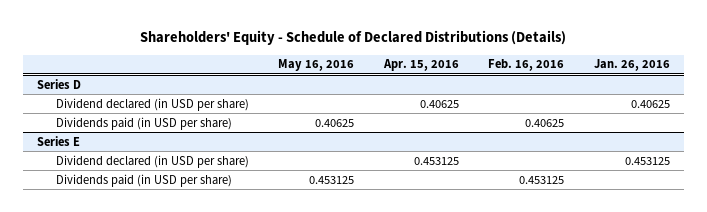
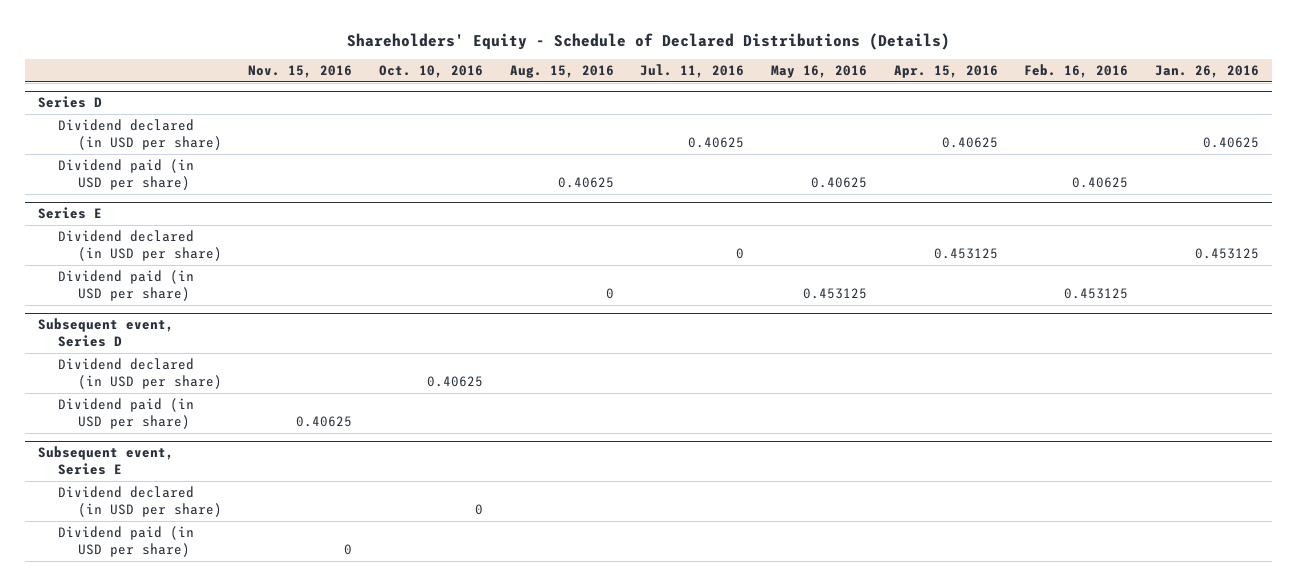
- | May 16, 2016 | Apr. 15, 2016 | Feb. 16, 2016 | Jan. 26, 2016
+ | Nov. 15, 2016 | Oct. 10, 2016 | Aug. 15, 2016 | Jul. 11, 2016 | May 16, 2016 | Apr. 15, 2016 | Feb. 16, 2016 | Jan. 26, 2016
@ Series D
- Dividends paid (in USD per share) | 0.40625 | | 0.40625 |
+ Dividend paid (in USD per share) | | | 0.40625 | | 0.40625 | | 0.40625 |
@ Series E
- Dividends paid (in USD per share) | 0.453125 | | 0.453125 |
+ Dividend paid (in USD per share) | | | 0 | | 0.453125 | | 0.453125 |
+ Subsequent event, Series D
+ Dividend declared (in USD per share) | | 0.40625 | | | | | |
+ Dividend paid (in USD per share) | 0.40625 | | | | | | |
+ Subsequent event, Series E
+ Dividend declared (in USD per share) | | 0 | | | | | |
+ Dividend paid (in USD per share) | 0 | | | | | | |

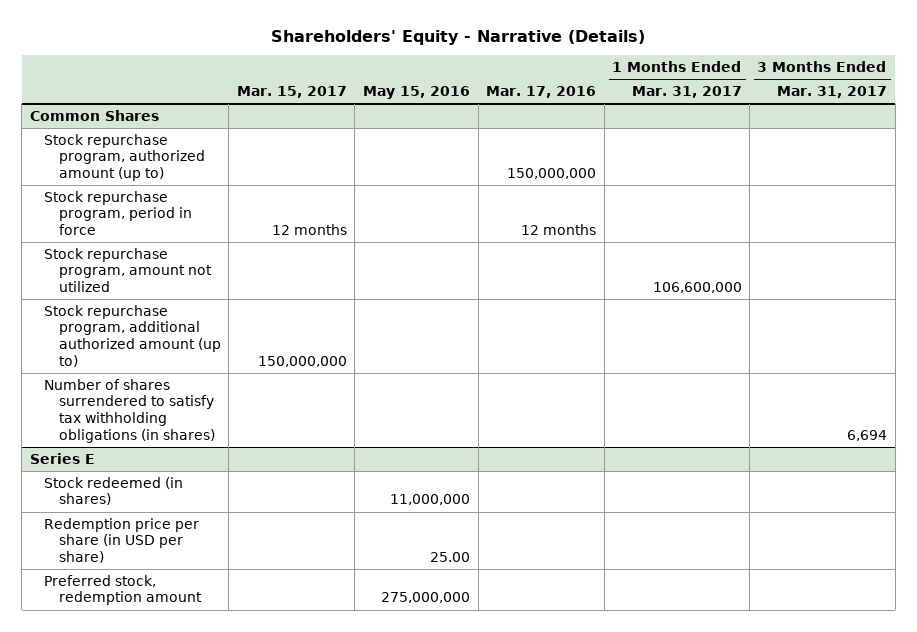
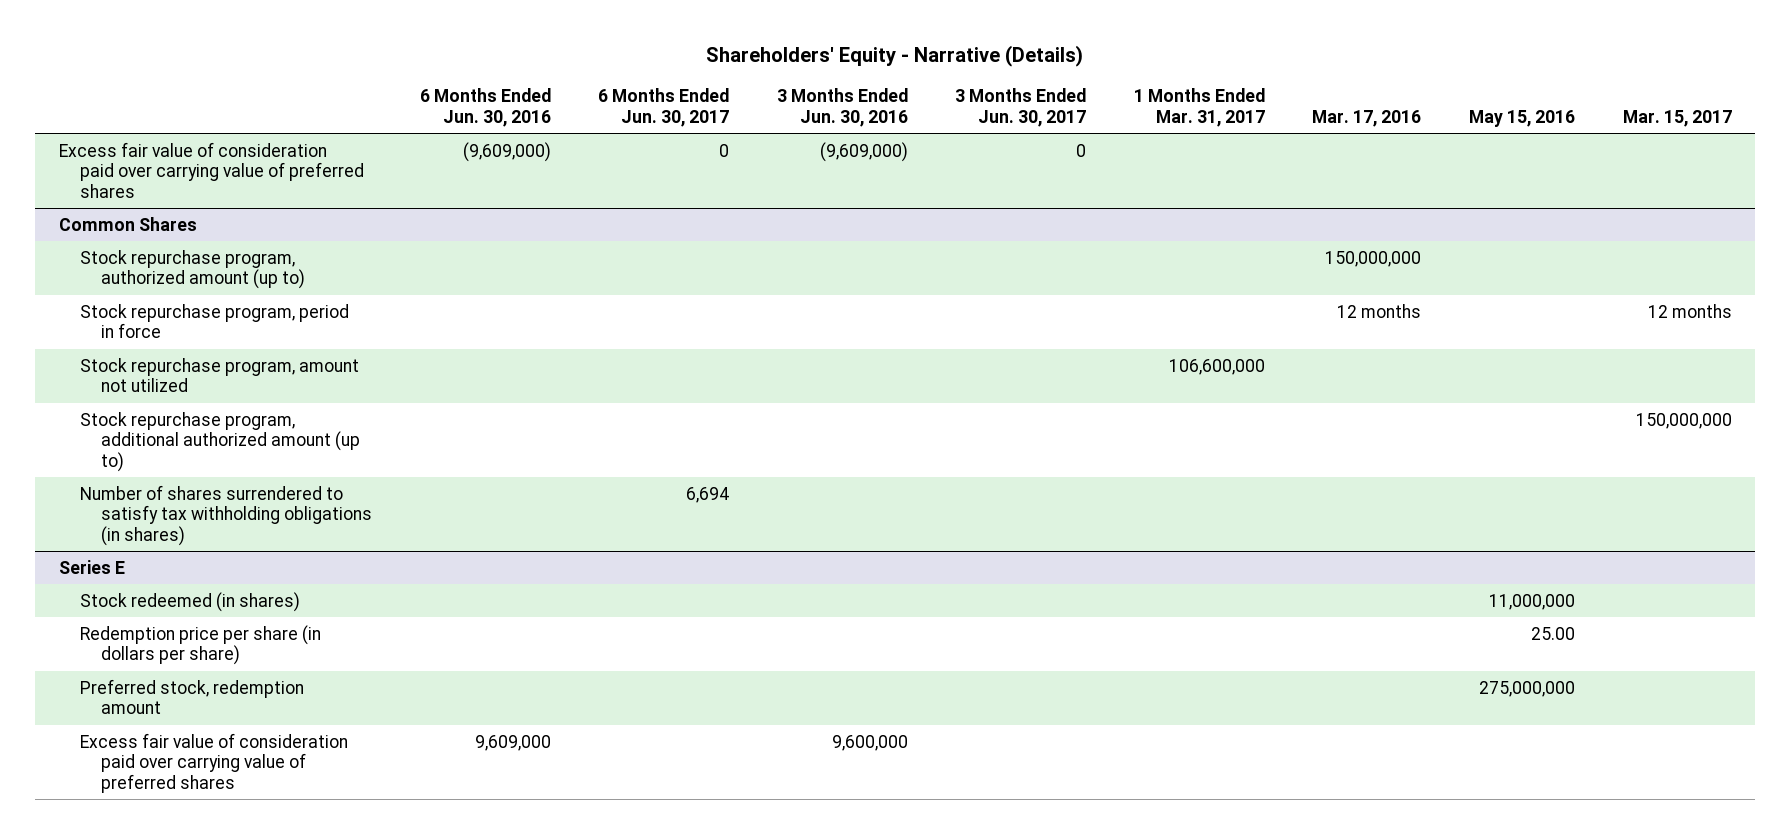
- | Mar. 15, 2017 | May 15, 2016 | Mar. 17, 2016 | 1 Months Ended Mar. 31, 2017 | 3 Months Ended Mar. 31, 2017
+ | 6 Months Ended Jun. 30, 2016 | 6 Months Ended Jun. 30, 2017 | 3 Months Ended Jun. 30, 2016 | 3 Months Ended Jun. 30, 2017 | 1 Months Ended Mar. 31, 2017 | Mar. 17, 2016 | May 15, 2016 | Mar. 15, 2017
+ Excess fair value of consideration paid over carrying value of preferred shares | (9,609,000) | 0 | (9,609,000) | 0 | | | |
@ Series E
- Redemption price per share (in USD per share) | | 25.00 | | |
+ Redemption price per share (in dollars per share) | | | | | | | 25.00 |
+ Excess fair value of consideration paid over carrying value of preferred shares | 9,609,000 | | 9,600,000 | | | | |

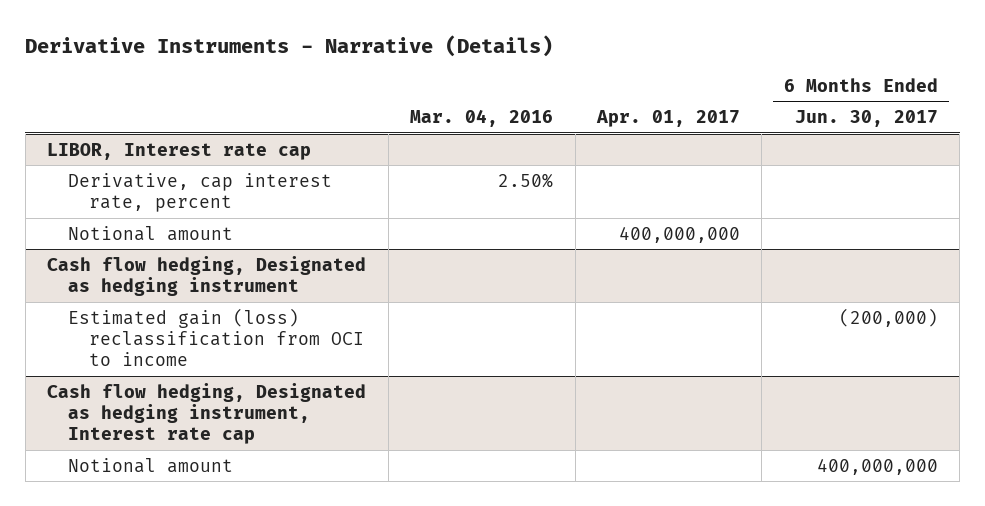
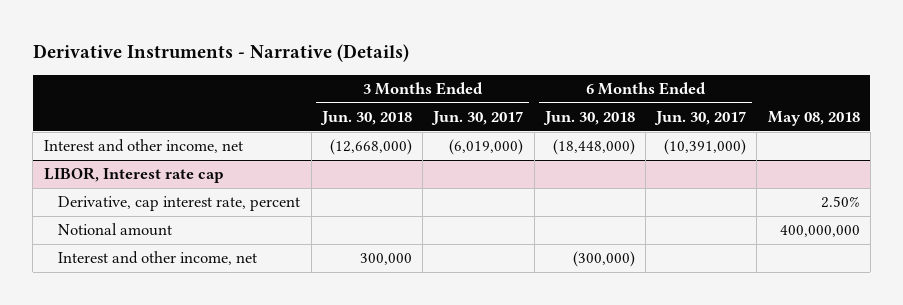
- | Mar. 04, 2016 | Apr. 01, 2017 | 6 Months Ended Jun. 30, 2017
+ | 3 Months Ended Jun. 30, 2018 | 3 Months Ended Jun. 30, 2017 | 6 Months Ended Jun. 30, 2018 | 6 Months Ended Jun. 30, 2017 | May 08, 2018
+ Interest and other income, net | (12,668,000) | (6,019,000) | (18,448,000) | (10,391,000) |
- Cash flow hedging, Designated as hedging instrument
- Estimated gain (loss) reclassification from OCI to income | | | (200,000)
- Cash flow hedging, Designated as hedging instrument, Interest rate cap
- Notional amount | | | 400,000,000
@ LIBOR, Interest rate cap
+ Interest and other income, net | 300,000 | | (300,000) | |

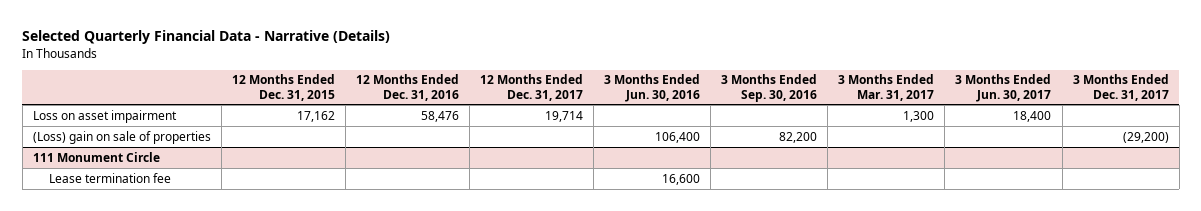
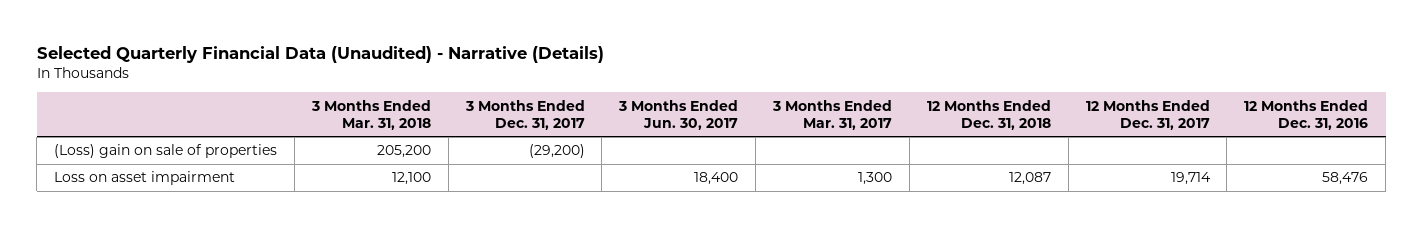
- Selected Quarterly Financial Data - Narrative (Details)
+ Selected Quarterly Financial Data (Unaudited) - Narrative (Details)
- | 12 Months Ended Dec. 31, 2015 | 12 Months Ended Dec. 31, 2016 | 12 Months Ended Dec. 31, 2017 | 3 Months Ended Jun. 30, 2016 | 3 Months Ended Sep. 30, 2016 | 3 Months Ended Mar. 31, 2017 | 3 Months Ended Jun. 30, 2017 | 3 Months Ended Dec. 31, 2017
+ | 3 Months Ended Mar. 31, 2018 | 3 Months Ended Dec. 31, 2017 | 3 Months Ended Jun. 30, 2017 | 3 Months Ended Mar. 31, 2017 | 12 Months Ended Dec. 31, 2018 | 12 Months Ended Dec. 31, 2017 | 12 Months Ended Dec. 31, 2016
- 111 Monument Circle
- Lease termination fee | | | | 16,600 | | | |
moved down: Loss on asset impairment | 12,100 | | 18,400 | 1,300 | 12,087 | 19,714 | 58,476

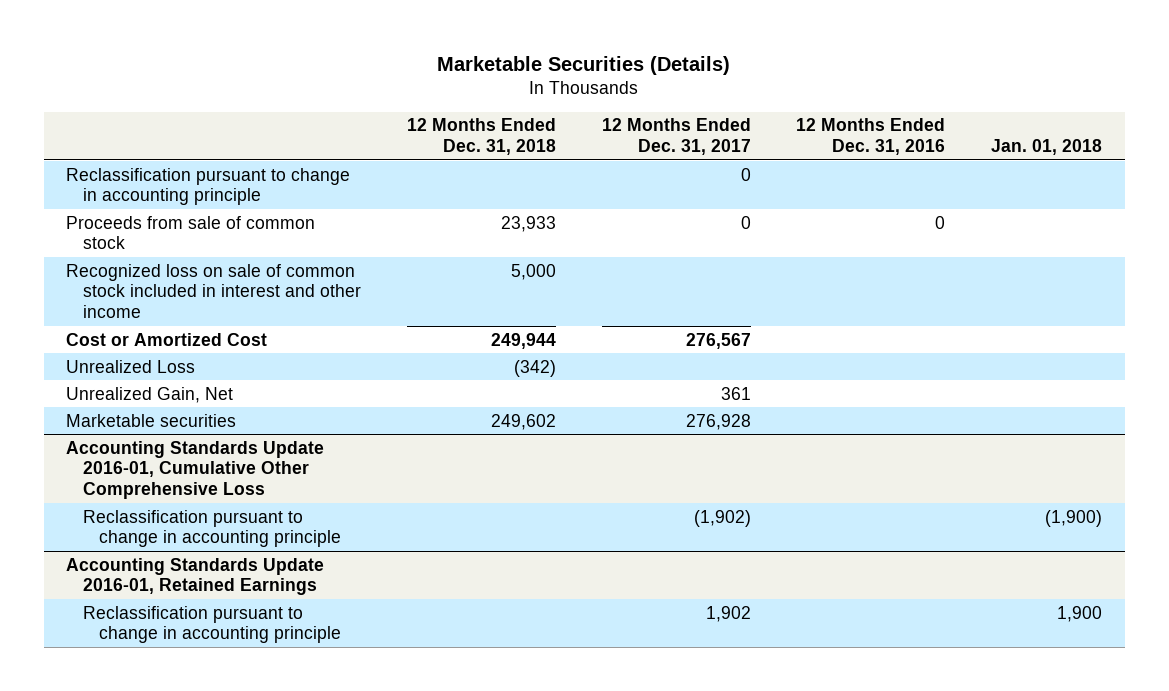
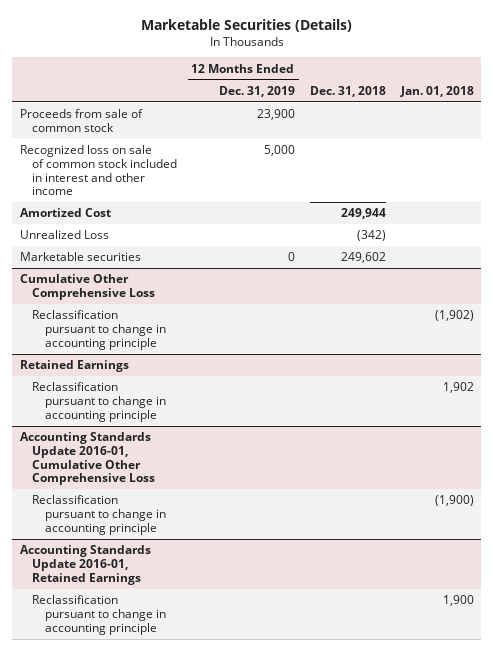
- | 12 Months Ended Dec. 31, 2018 | 12 Months Ended Dec. 31, 2017 | 12 Months Ended Dec. 31, 2016 | Jan. 01, 2018
+ | 12 Months Ended Dec. 31, 2019 | Dec. 31, 2018 | Jan. 01, 2018
- Reclassification pursuant to change in accounting principle | | 0 | |
- Cost or Amortized Cost | 249,944 | 276,567 | |
+ Amortized Cost | | 249,944 |
- Unrealized Gain, Net | | 361 | |
+ Cumulative Other Comprehensive Loss
+ Reclassification pursuant to change in accounting principle | | | (1,902)
+ Retained Earnings
+ Reclassification pursuant to change in accounting principle | | | 1,902

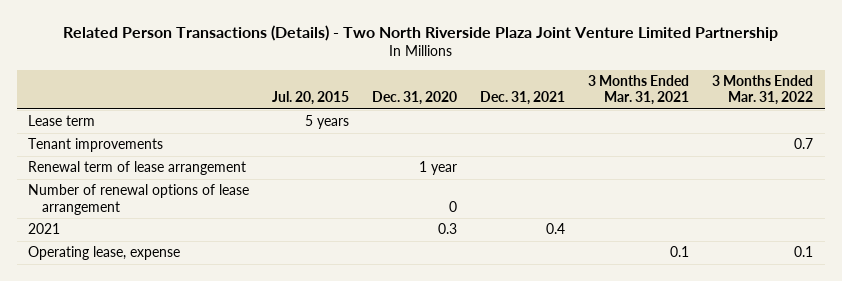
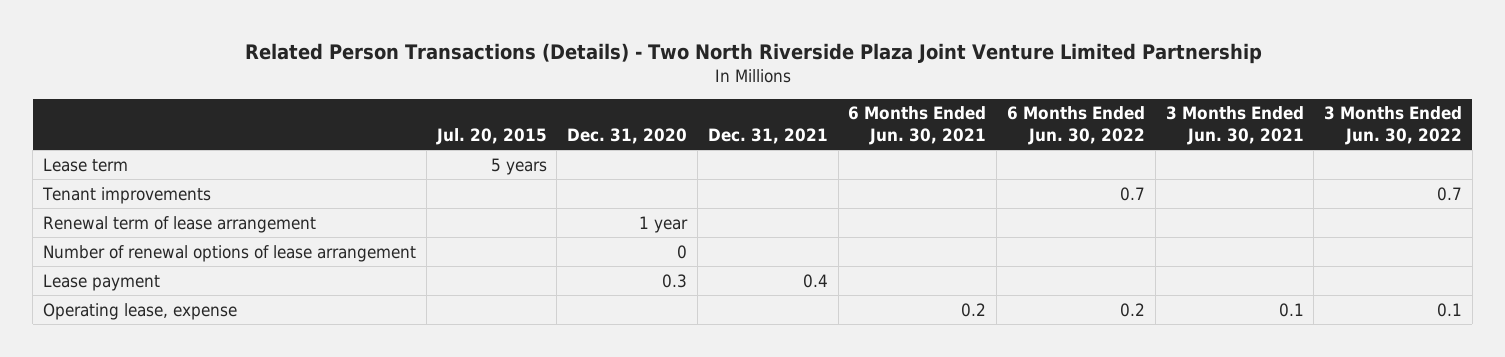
- | Jul. 20, 2015 | Dec. 31, 2020 | Dec. 31, 2021 | 3 Months Ended Mar. 31, 2021 | 3 Months Ended Mar. 31, 2022
+ | Jul. 20, 2015 | Dec. 31, 2020 | Dec. 31, 2021 | 6 Months Ended Jun. 30, 2021 | 6 Months Ended Jun. 30, 2022 | 3 Months Ended Jun. 30, 2021 | 3 Months Ended Jun. 30, 2022
- 2021 | | 0.3 | 0.4 | |
+ Lease payment | | 0.3 | 0.4 | | | |

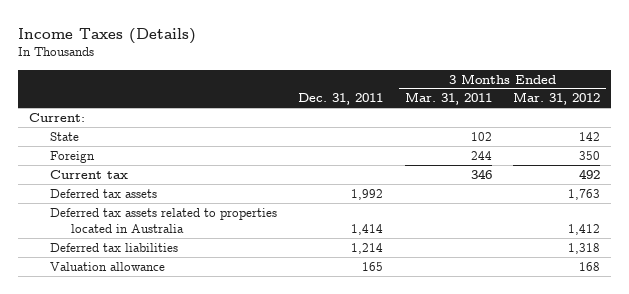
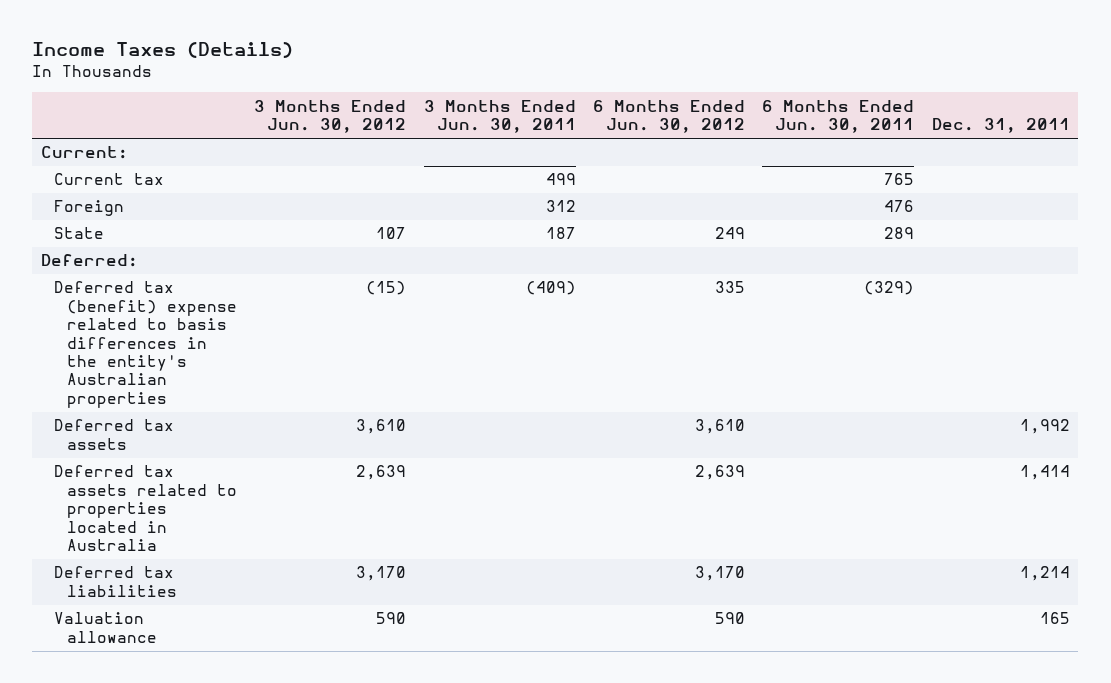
- | Dec. 31, 2011 | 3 Months Ended Mar. 31, 2011 | 3 Months Ended Mar. 31, 2012
+ | 3 Months Ended Jun. 30, 2012 | 3 Months Ended Jun. 30, 2011 | 6 Months Ended Jun. 30, 2012 | 6 Months Ended Jun. 30, 2011 | Dec. 31, 2011
moved down: Foreign | | 312 | | 476 |
moved down: State | 107 | 187 | 249 | 289 |
+ Deferred:
+ Deferred tax (benefit) expense related to basis differences in the entity's Australian properties | (15) | (409) | 335 | (329) |

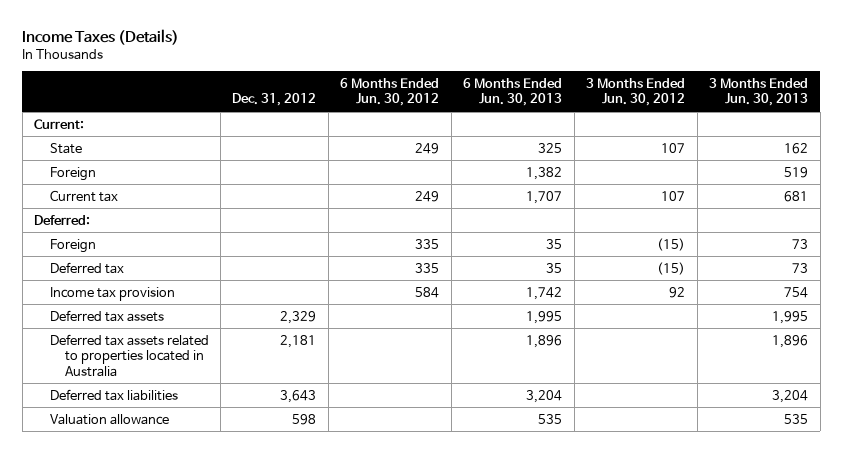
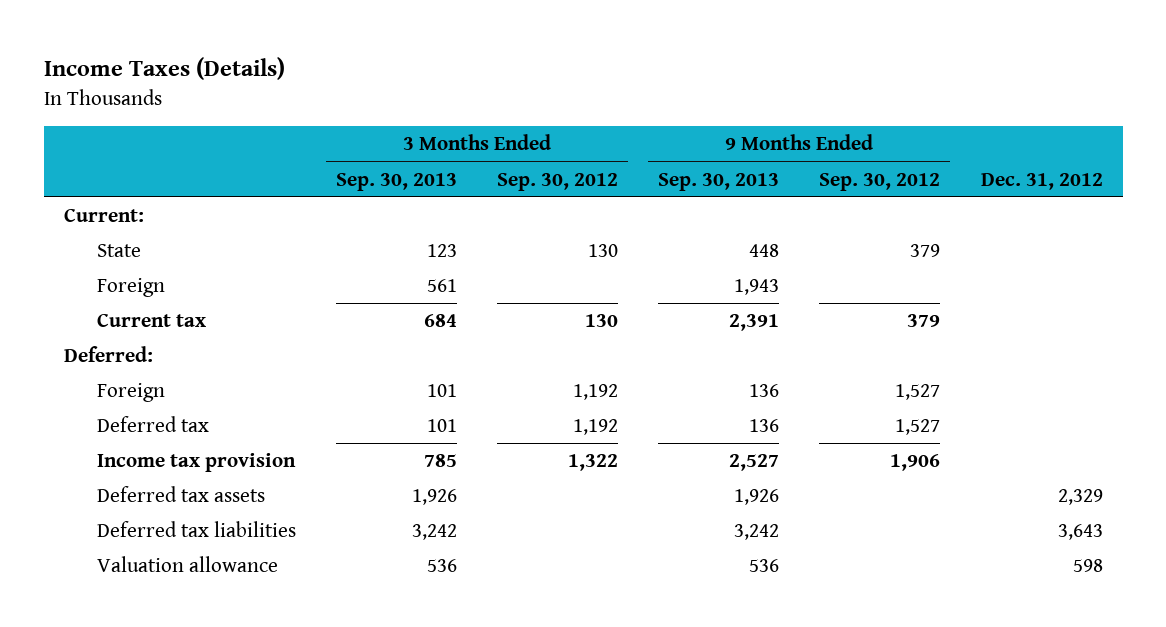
- | Dec. 31, 2012 | 6 Months Ended Jun. 30, 2012 | 6 Months Ended Jun. 30, 2013 | 3 Months Ended Jun. 30, 2012 | 3 Months Ended Jun. 30, 2013
+ | 3 Months Ended Sep. 30, 2013 | 3 Months Ended Sep. 30, 2012 | 9 Months Ended Sep. 30, 2013 | 9 Months Ended Sep. 30, 2012 | Dec. 31, 2012
- Deferred tax assets related to properties located in Australia | 2,181 | | 1,896 | | 1,896

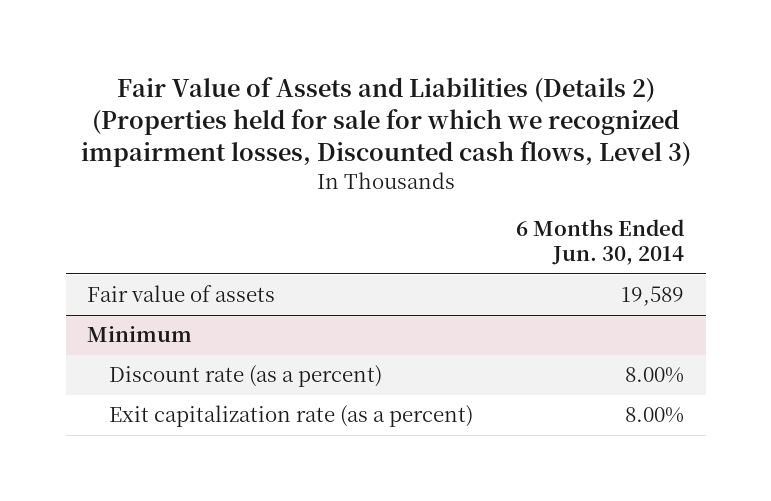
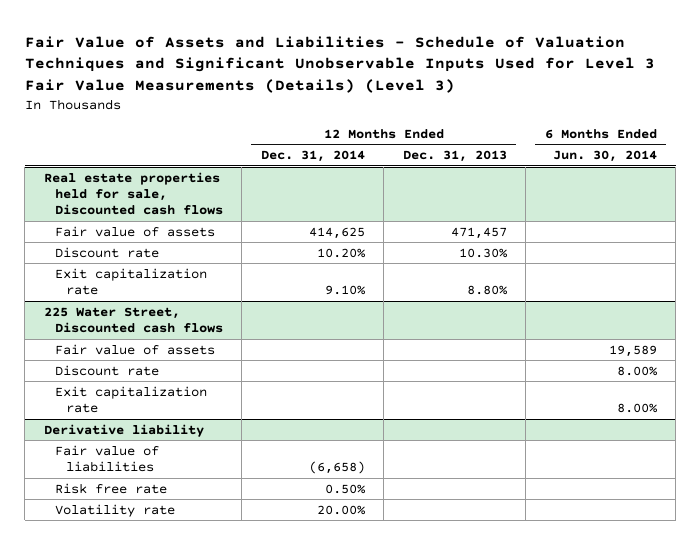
- Fair Value of Assets and Liabilities (Details 2) (Properties held for sale for which we recognized impairment losses, Discounted cash flows, Level 3)
+ Fair Value of Assets and Liabilities - Schedule of Valuation Techniques and Significant Unobservable Inputs Used for Level 3 Fair Value Measurements (Details) (Level 3)
- | 6 Months Ended Jun. 30, 2014
+ | 12 Months Ended Dec. 31, 2014 | 12 Months Ended Dec. 31, 2013 | 6 Months Ended Jun. 30, 2014
+ Real estate properties held for sale, Discounted cash flows
+ Fair value of assets | 414,625 | 471,457 |
+ Discount rate | 10.20% | 10.30% |
+ Exit capitalization rate | 9.10% | 8.80% |
+ 225 Water Street, Discounted cash flows
- Minimum
- Discount rate (as a percent) | 8.00%
- Exit capitalization rate (as a percent) | 8.00%
+ Discount rate | | | 8.00%
+ Exit capitalization rate | | | 8.00%
+ Derivative liability
+ Fair value of liabilities | (6,658) | |
+ Risk free rate | 0.50% | |
+ Volatility rate | 20.00% | |

